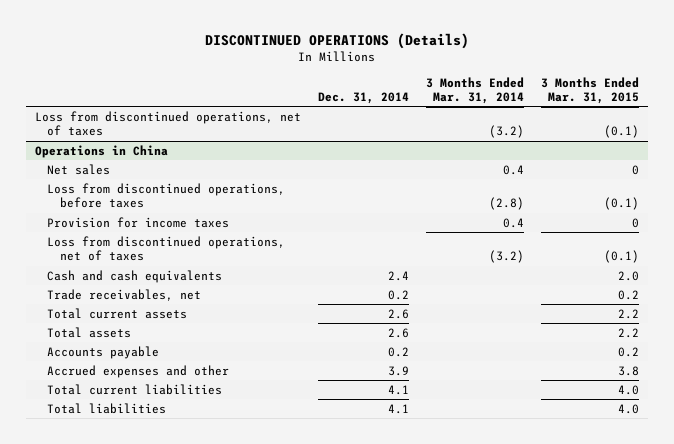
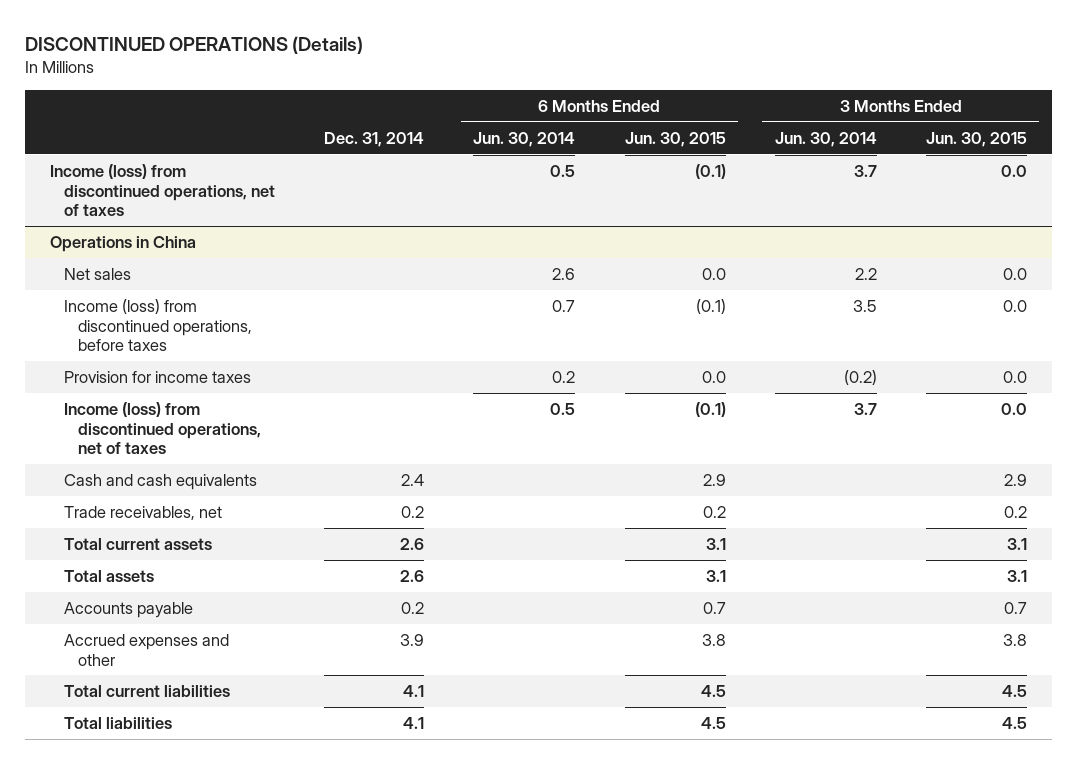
- | Dec. 31, 2014 | 3 Months Ended Mar. 31, 2014 | 3 Months Ended Mar. 31, 2015
+ | Dec. 31, 2014 | 6 Months Ended Jun. 30, 2014 | 6 Months Ended Jun. 30, 2015 | 3 Months Ended Jun. 30, 2014 | 3 Months Ended Jun. 30, 2015
- Loss from discontinued operations, net of taxes | | (3.2) | (0.1)
+ Income (loss) from discontinued operations, net of taxes | | 0.5 | (0.1) | 3.7 | 0.0
@ Operations in China
- Loss from discontinued operations, before taxes | | (2.8) | (0.1)
+ Income (loss) from discontinued operations, before taxes | | 0.7 | (0.1) | 3.5 | 0.0
- Loss from discontinued operations, net of taxes | | (3.2) | (0.1)
+ Income (loss) from discontinued operations, net of taxes | | 0.5 | (0.1) | 3.7 | 0.0

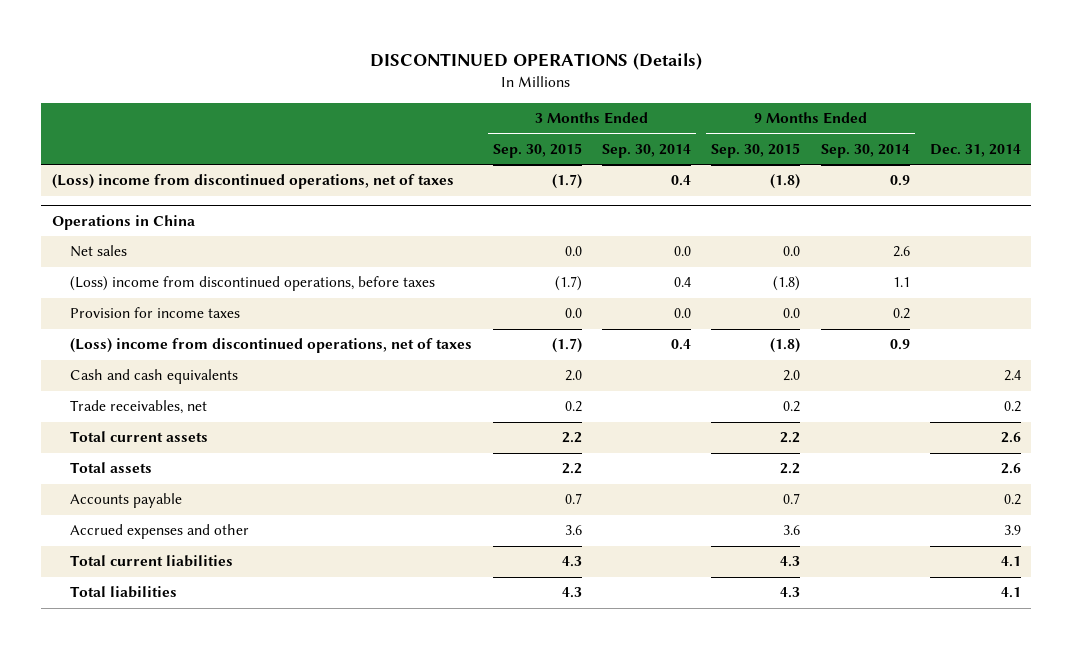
- | Dec. 31, 2014 | 6 Months Ended Jun. 30, 2014 | 6 Months Ended Jun. 30, 2015 | 3 Months Ended Jun. 30, 2014 | 3 Months Ended Jun. 30, 2015
+ | 3 Months Ended Sep. 30, 2015 | 3 Months Ended Sep. 30, 2014 | 9 Months Ended Sep. 30, 2015 | 9 Months Ended Sep. 30, 2014 | Dec. 31, 2014
- Income (loss) from discontinued operations, net of taxes | | 0.5 | (0.1) | 3.7 | 0.0
+ (Loss) income from discontinued operations, net of taxes | (1.7) | 0.4 | (1.8) | 0.9 |
@ Operations in China
- Income (loss) from discontinued operations, before taxes | | 0.7 | (0.1) | 3.5 | 0.0
+ (Loss) income from discontinued operations, before taxes | (1.7) | 0.4 | (1.8) | 1.1 |
- Income (loss) from discontinued operations, net of taxes | | 0.5 | (0.1) | 3.7 | 0.0
+ (Loss) income from discontinued operations, net of taxes | (1.7) | 0.4 | (1.8) | 0.9 |

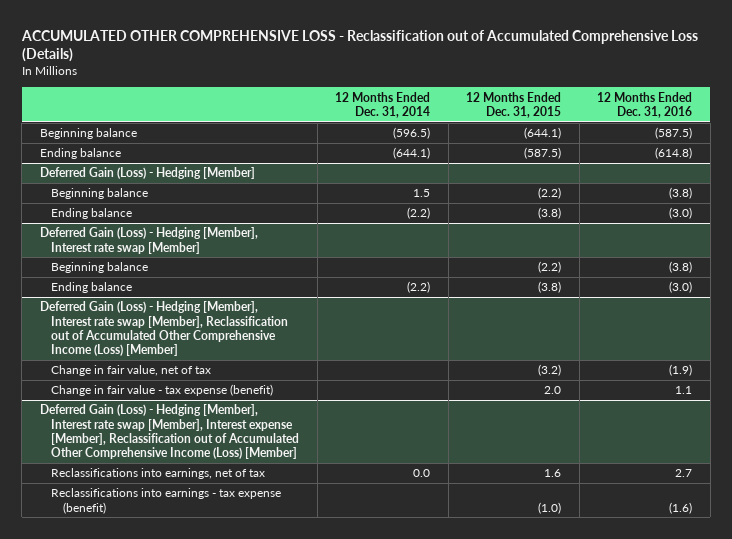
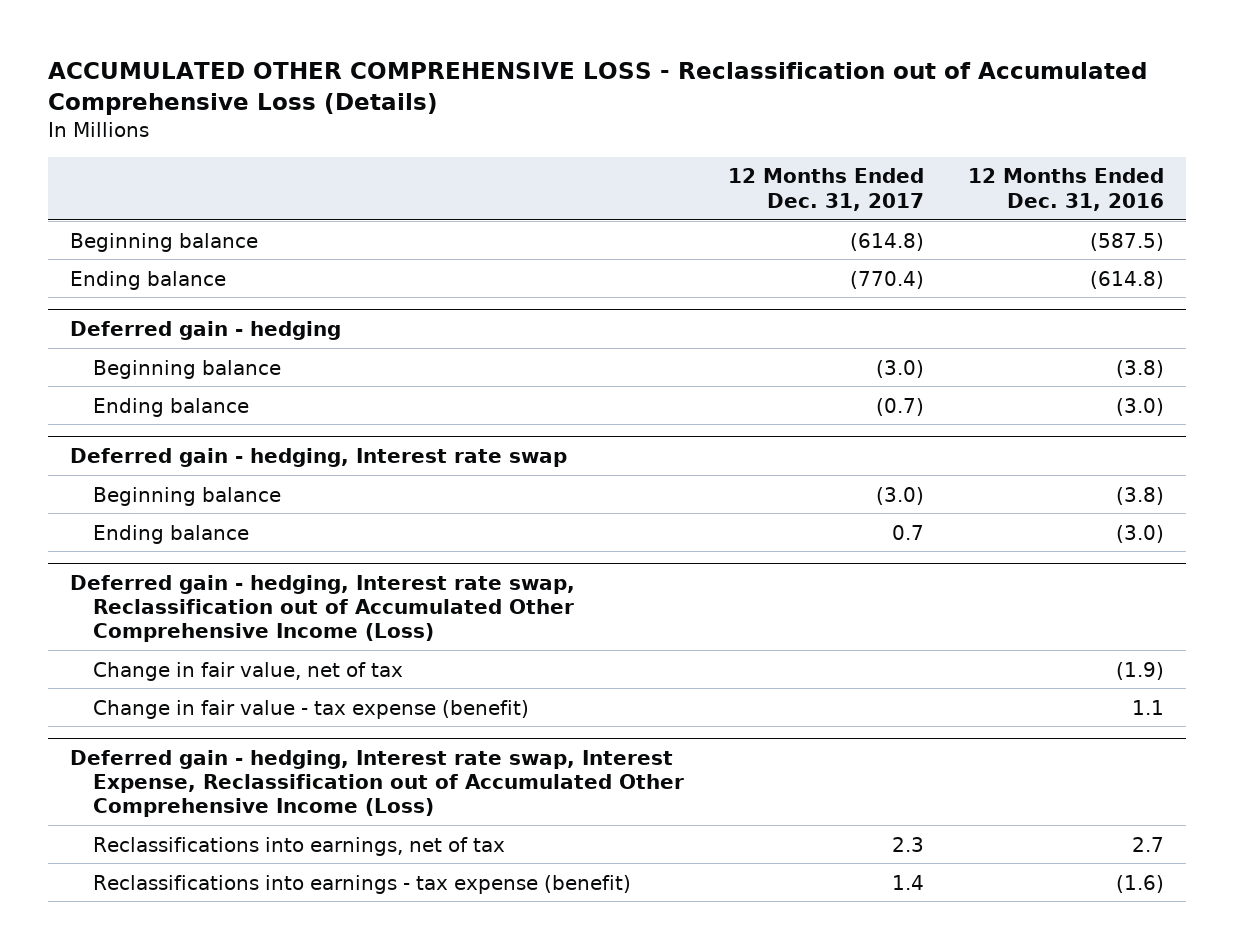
- | 12 Months Ended Dec. 31, 2014 | 12 Months Ended Dec. 31, 2015 | 12 Months Ended Dec. 31, 2016
+ | 12 Months Ended Dec. 31, 2017 | 12 Months Ended Dec. 31, 2016
- Deferred Gain (Loss) - Hedging [Member]
+ Deferred gain - hedging
- Deferred Gain (Loss) - Hedging [Member], Interest rate swap [Member]
+ Deferred gain - hedging, Interest rate swap
- Deferred Gain (Loss) - Hedging [Member], Interest rate swap [Member], Reclassification out of Accumulated Other Comprehensive Income (Loss) [Member]
+ Deferred gain - hedging, Interest rate swap, Reclassification out of Accumulated Other Comprehensive Income (Loss)
- Deferred Gain (Loss) - Hedging [Member], Interest rate swap [Member], Interest expense [Member], Reclassification out of Accumulated Other Comprehensive Income (Loss) [Member]
+ Deferred gain - hedging, Interest rate swap, Interest Expense, Reclassification out of Accumulated Other Comprehensive Income (Loss)

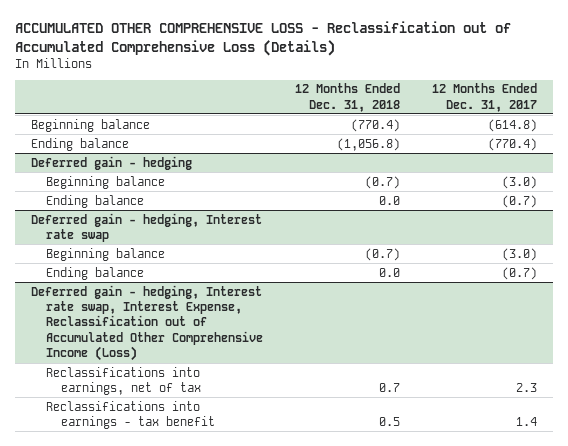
- | 12 Months Ended Dec. 31, 2017 | 12 Months Ended Dec. 31, 2016
+ | 12 Months Ended Dec. 31, 2018 | 12 Months Ended Dec. 31, 2017
@ Deferred gain - hedging, Interest rate swap
- Ending balance | 0.7 | (3.0)
- Deferred gain - hedging, Interest rate swap, Reclassification out of Accumulated Other Comprehensive Income (Loss)
- Change in fair value, net of tax | | (1.9)
- Change in fair value - tax expense (benefit) | | 1.1
@ Deferred gain - hedging, Interest rate swap
+ Ending balance | 0.0 | (0.7)
@ Deferred gain - hedging, Interest rate swap, Interest Expense, Reclassification out of Accumulated Other Comprehensive Income (Loss)
- Reclassifications into earnings - tax expense (benefit) | 1.4 | (1.6)
+ Reclassifications into earnings - tax benefit | 0.5 | 1.4

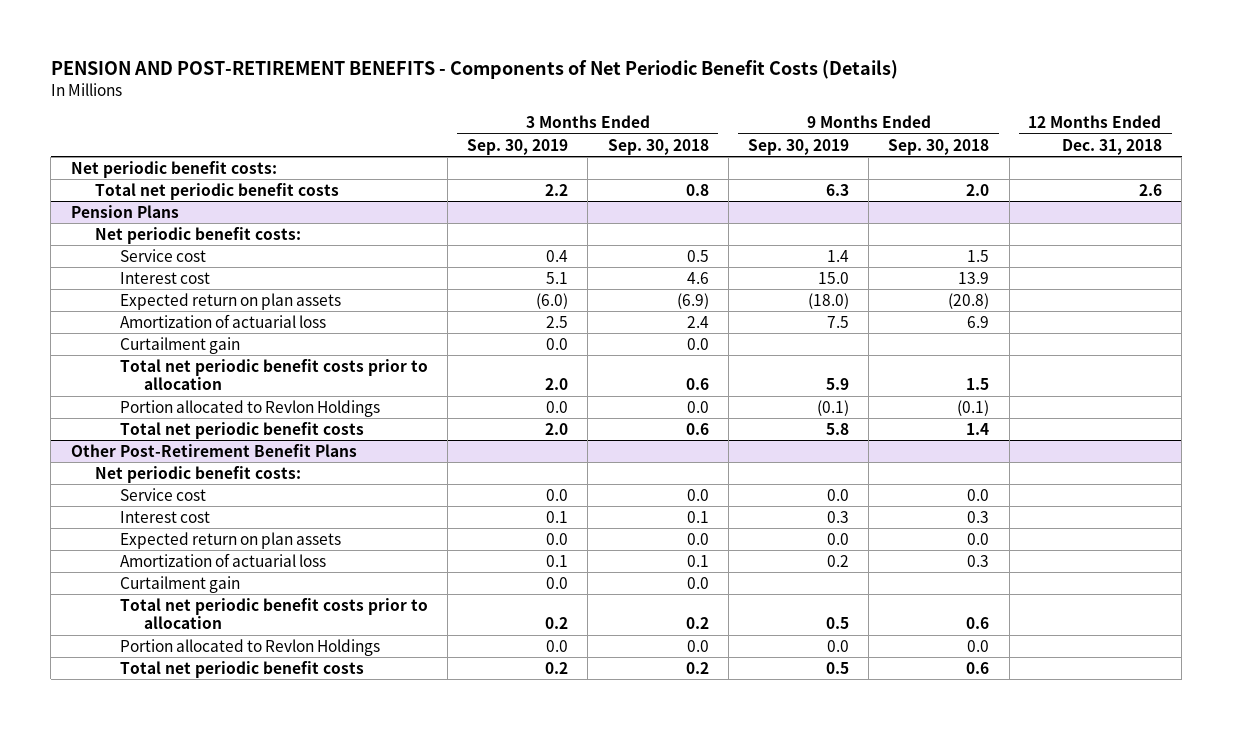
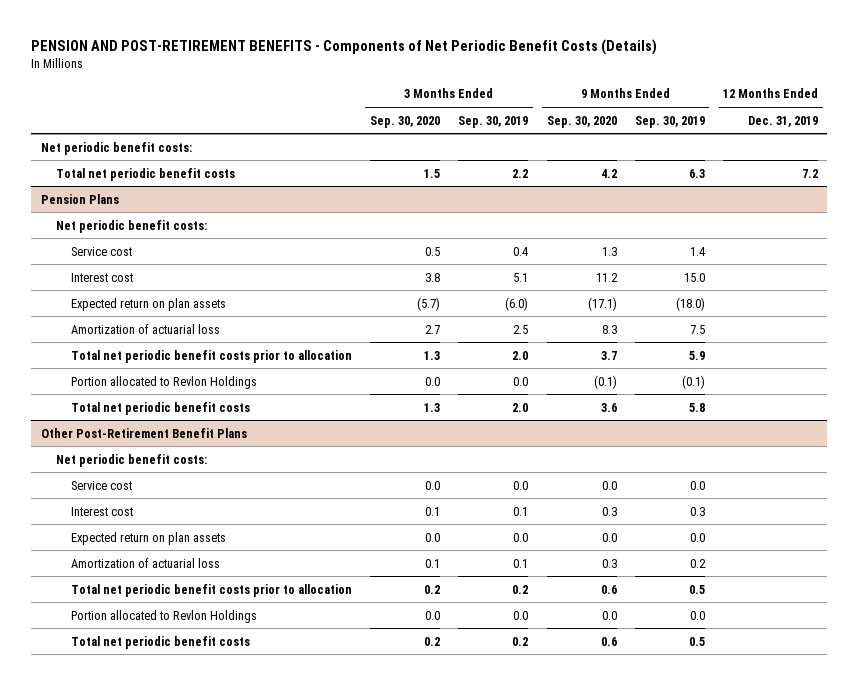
- | 3 Months Ended Sep. 30, 2019 | 3 Months Ended Sep. 30, 2018 | 9 Months Ended Sep. 30, 2019 | 9 Months Ended Sep. 30, 2018 | 12 Months Ended Dec. 31, 2018
+ | 3 Months Ended Sep. 30, 2020 | 3 Months Ended Sep. 30, 2019 | 9 Months Ended Sep. 30, 2020 | 9 Months Ended Sep. 30, 2019 | 12 Months Ended Dec. 31, 2019
@ Pension Plans
- Curtailment gain | 0.0 | 0.0 | | |
@ Other Post-Retirement Benefit Plans
- Curtailment gain | 0.0 | 0.0 | | |

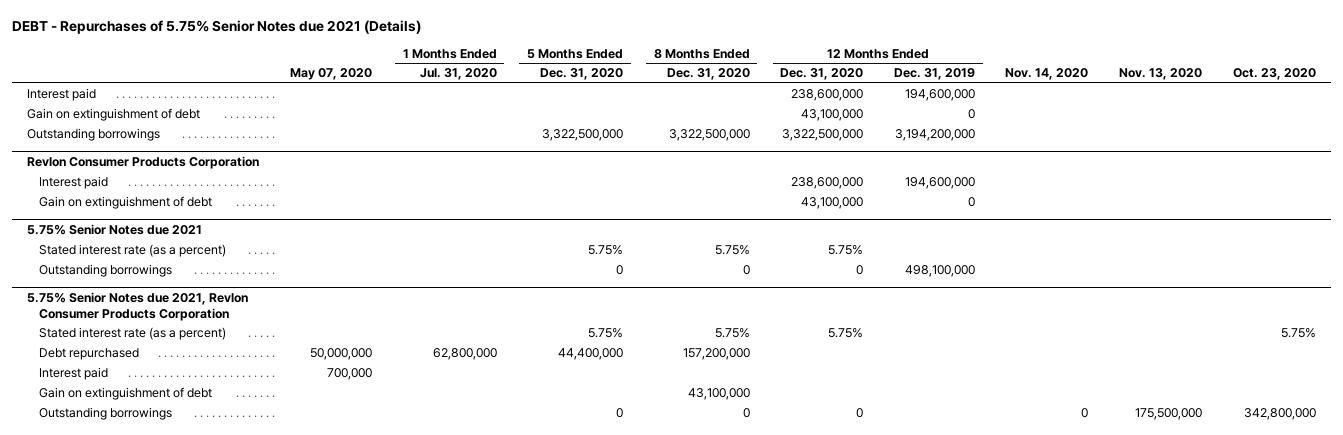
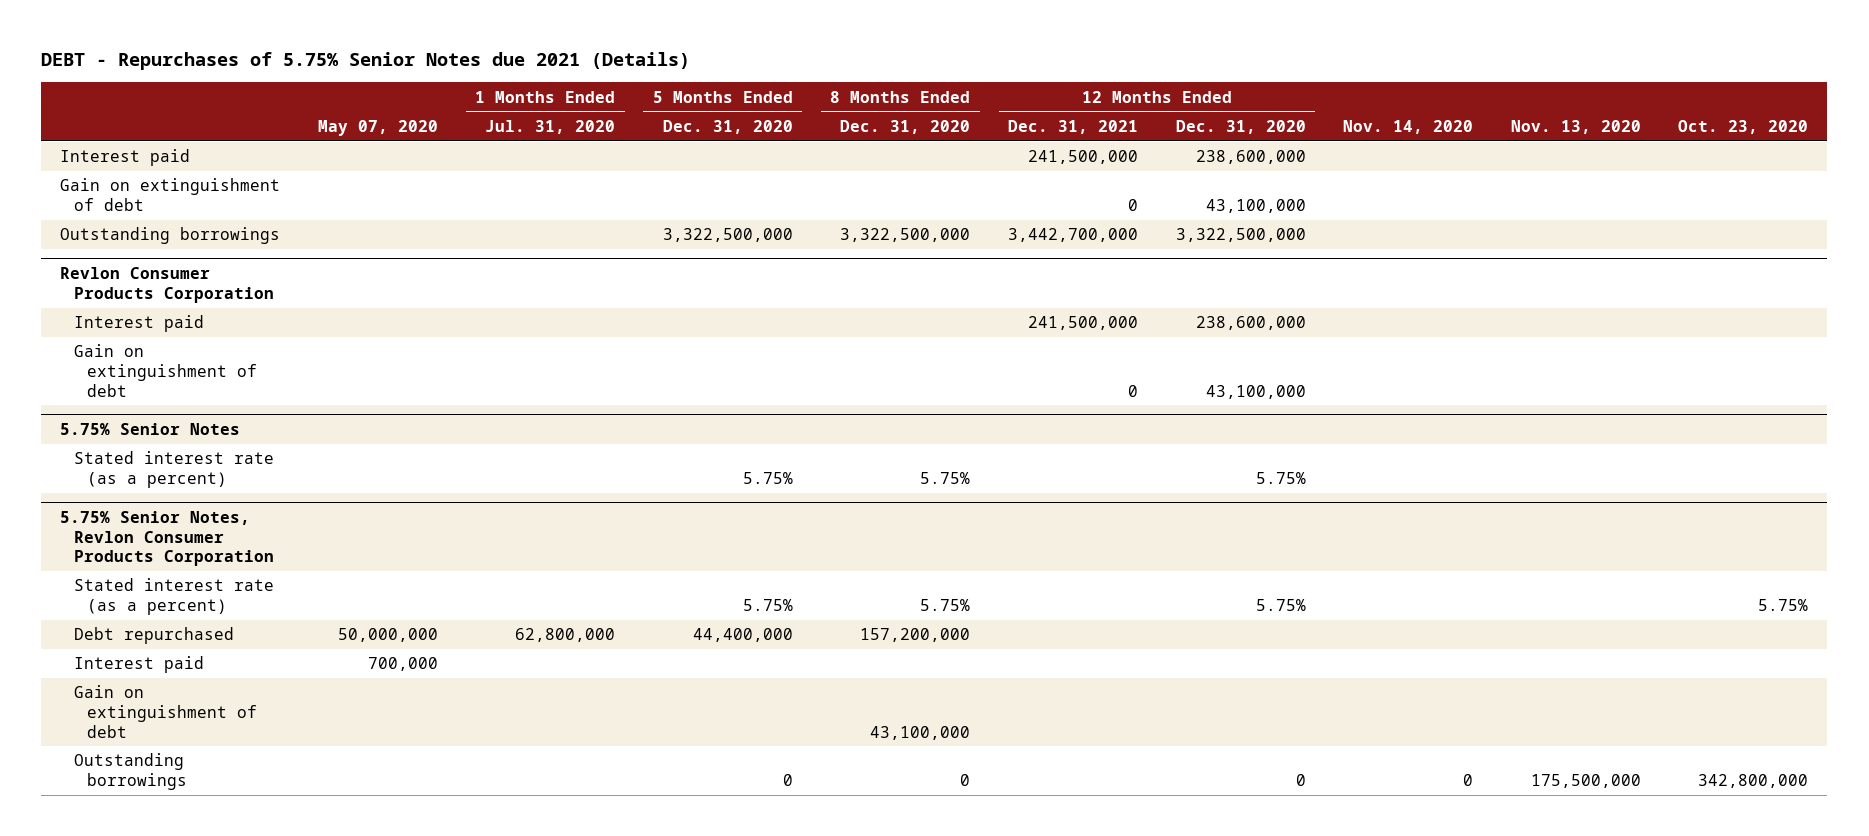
- | May 07, 2020 | 1 Months Ended Jul. 31, 2020 | 5 Months Ended Dec. 31, 2020 | 8 Months Ended Dec. 31, 2020 | 12 Months Ended Dec. 31, 2020 | 12 Months Ended Dec. 31, 2019 | Nov. 14, 2020 | Nov. 13, 2020 | Oct. 23, 2020
+ | May 07, 2020 | 1 Months Ended Jul. 31, 2020 | 5 Months Ended Dec. 31, 2020 | 8 Months Ended Dec. 31, 2020 | 12 Months Ended Dec. 31, 2021 | 12 Months Ended Dec. 31, 2020 | Nov. 14, 2020 | Nov. 13, 2020 | Oct. 23, 2020
- 5.75% Senior Notes due 2021
+ 5.75% Senior Notes
- Outstanding borrowings | | | 0 | 0 | 0 | 498,100,000 | | |
- 5.75% Senior Notes due 2021, Revlon Consumer Products Corporation
+ 5.75% Senior Notes, Revlon Consumer Products Corporation

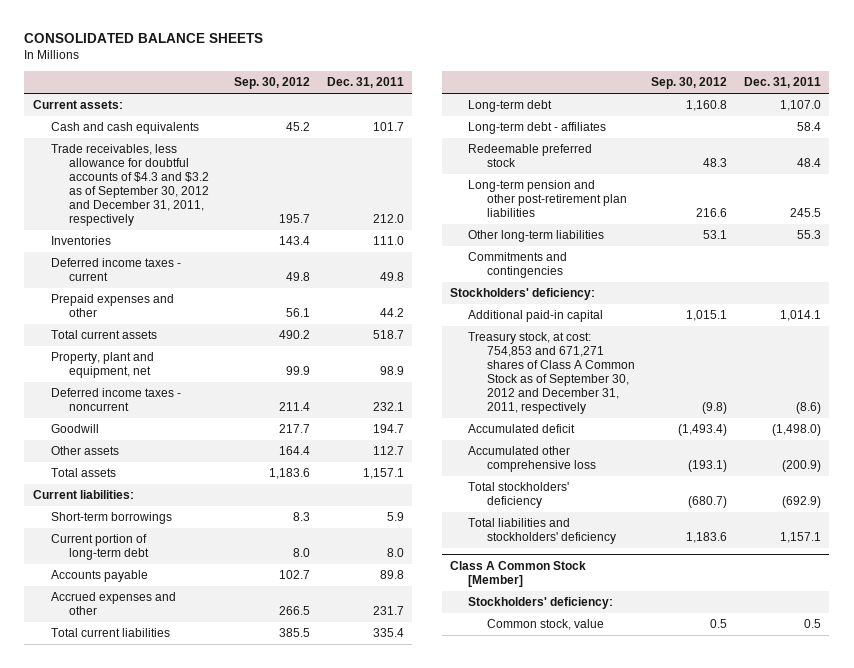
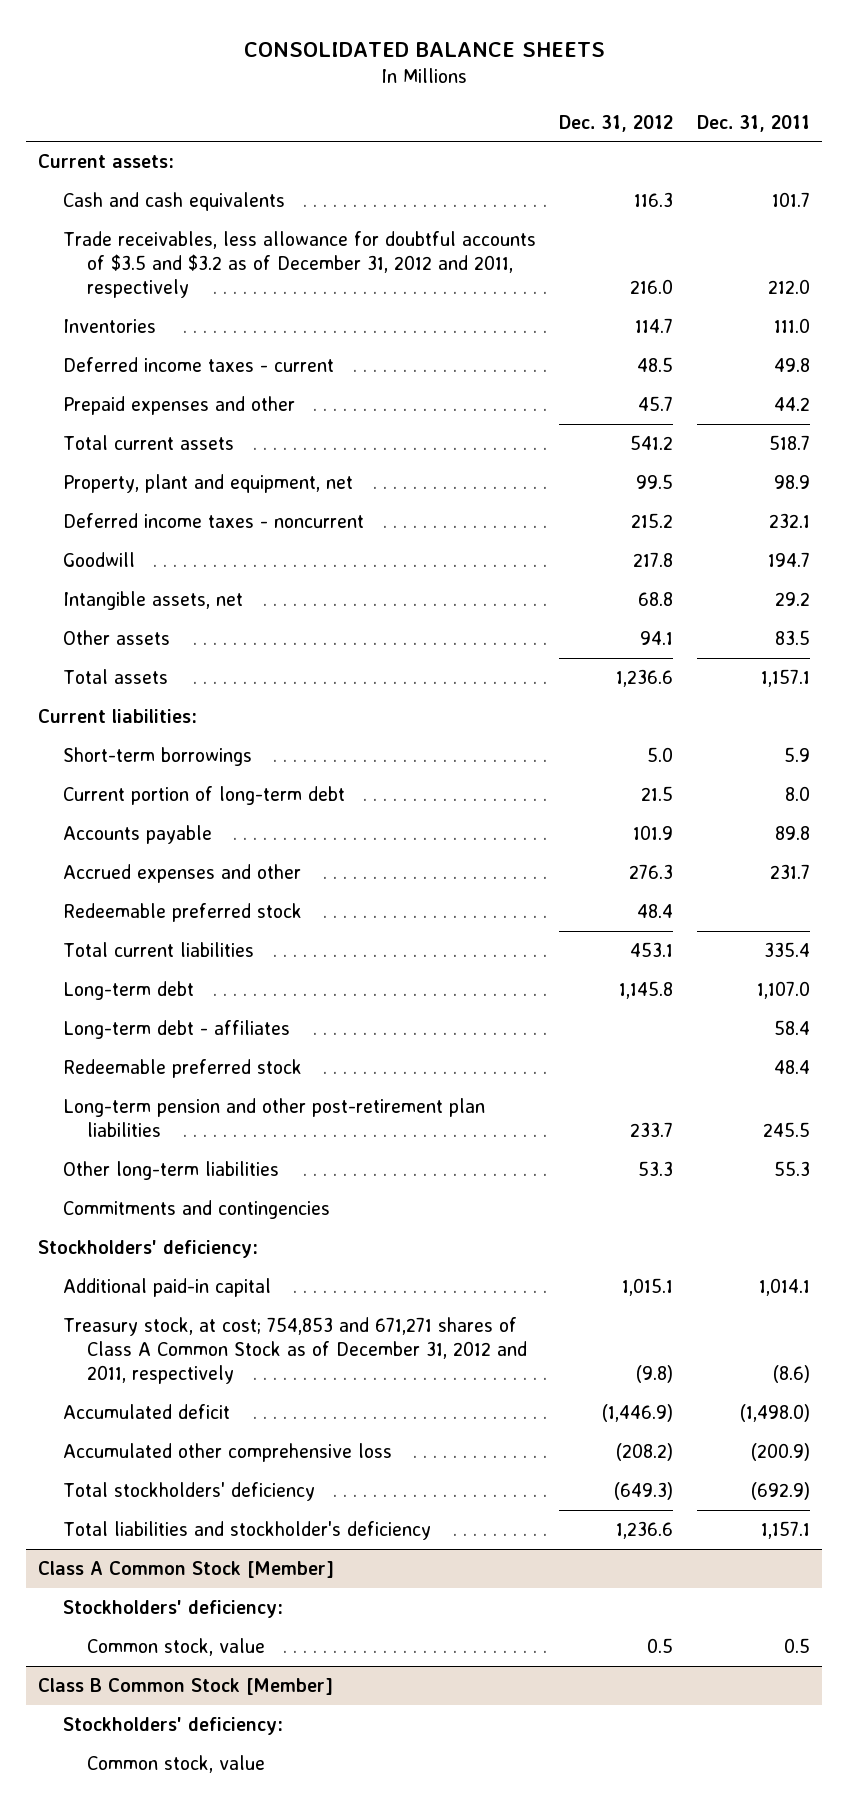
- | Sep. 30, 2012 | Dec. 31, 2011
+ | Dec. 31, 2012 | Dec. 31, 2011
- Trade receivables, less allowance for doubtful accounts of $4.3 and $3.2 as of September 30, 2012 and December 31, 2011, respectively | 195.7 | 212.0
+ Trade receivables, less allowance for doubtful accounts of $3.5 and $3.2 as of December 31, 2012 and 2011, respectively | 216.0 | 212.0
- Other assets | 164.4 | 112.7
+ Intangible assets, net | 68.8 | 29.2
+ Other assets | 94.1 | 83.5
+ Redeemable preferred stock | 48.4 |
- Treasury stock, at cost: 754,853 and 671,271 shares of Class A Common Stock as of September 30, 2012 and December 31, 2011, respectively | (9.8) | (8.6)
+ Treasury stock, at cost; 754,853 and 671,271 shares of Class A Common Stock as of December 31, 2012 and 2011, respectively | (9.8) | (8.6)
- Total liabilities and stockholders' deficiency | 1,183.6 | 1,157.1
+ Total liabilities and stockholder's deficiency | 1,236.6 | 1,157.1
+ Class B Common Stock [Member]
+ Stockholders' deficiency:
+ Common stock, value

